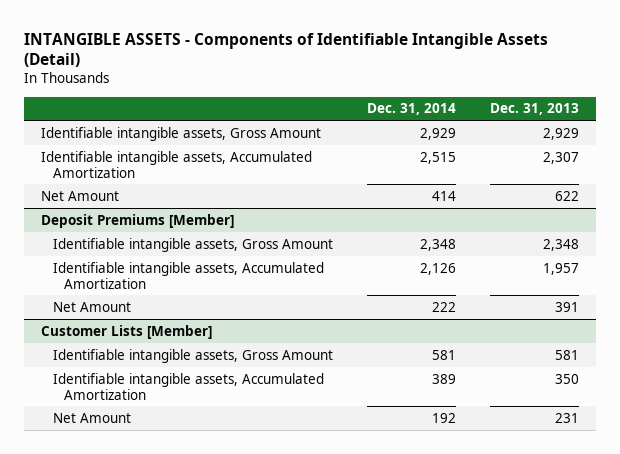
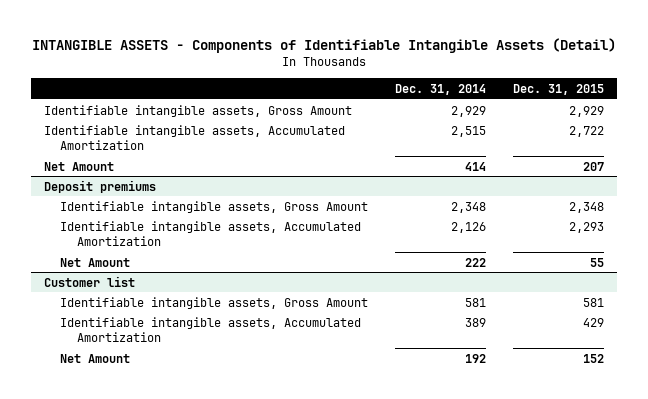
- | Dec. 31, 2014 | Dec. 31, 2013
+ | Dec. 31, 2014 | Dec. 31, 2015
- Deposit Premiums [Member]
+ Deposit premiums
- Customer Lists [Member]
+ Customer list

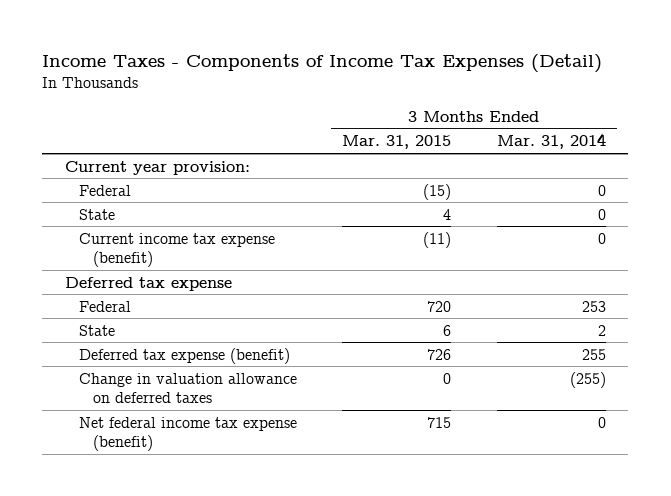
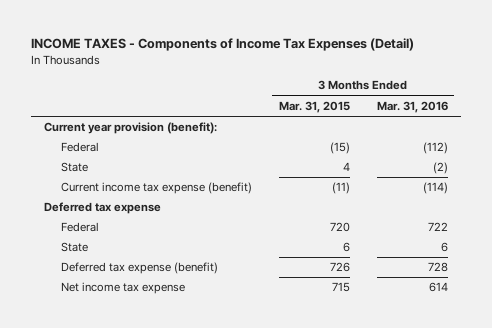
- Income Taxes - Components of Income Tax Expenses (Detail)
+ INCOME TAXES - Components of Income Tax Expenses (Detail)
- | 3 Months Ended Mar. 31, 2015 | 3 Months Ended Mar. 31, 2014
+ | 3 Months Ended Mar. 31, 2015 | 3 Months Ended Mar. 31, 2016
- Current year provision:
+ Current year provision (benefit):
- Change in valuation allowance on deferred taxes | 0 | (255)
- Net federal income tax expense (benefit) | 715 | 0
+ Net income tax expense | 715 | 614

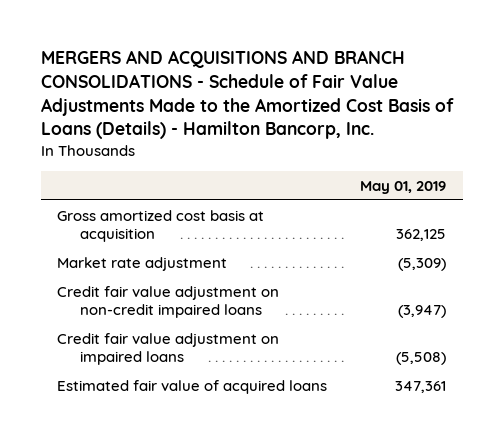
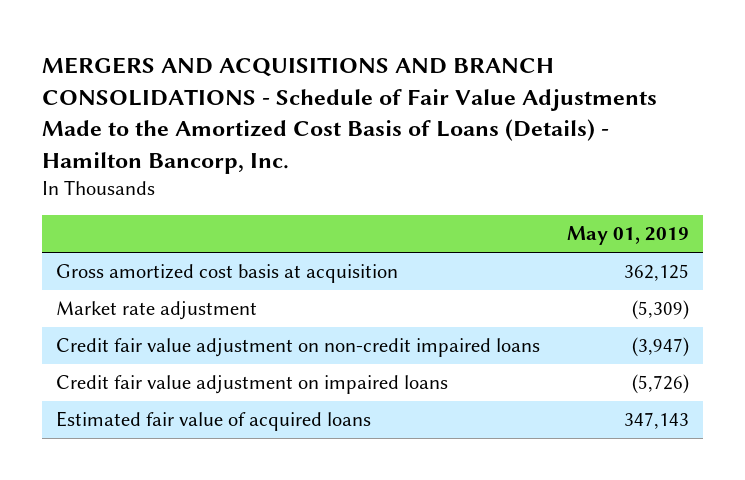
- Credit fair value adjustment on impaired loans | (5,508)
- Estimated fair value of acquired loans | 347,361
+ Credit fair value adjustment on impaired loans | (5,726)
+ Estimated fair value of acquired loans | 347,143

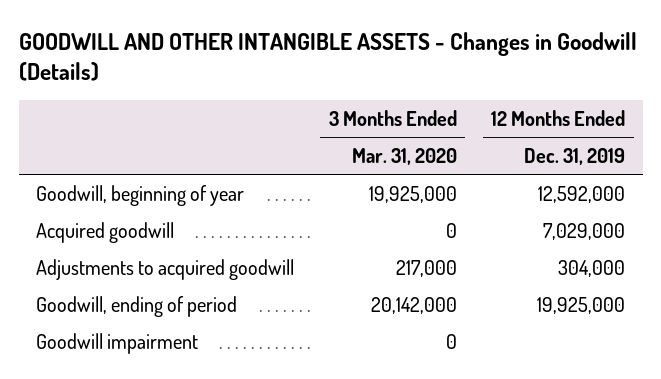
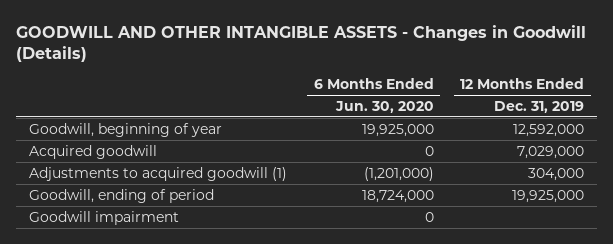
- | 3 Months Ended Mar. 31, 2020 | 12 Months Ended Dec. 31, 2019
+ | 6 Months Ended Jun. 30, 2020 | 12 Months Ended Dec. 31, 2019
- Adjustments to acquired goodwill | 217,000 | 304,000
+ Adjustments to acquired goodwill (1) | (1,201,000) | 304,000

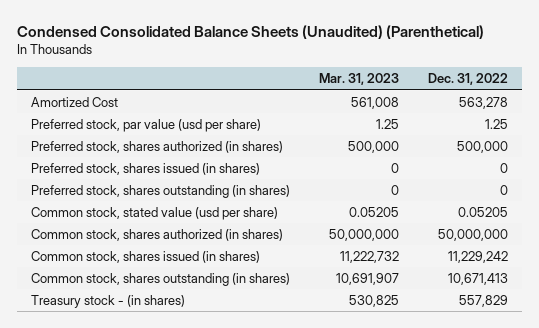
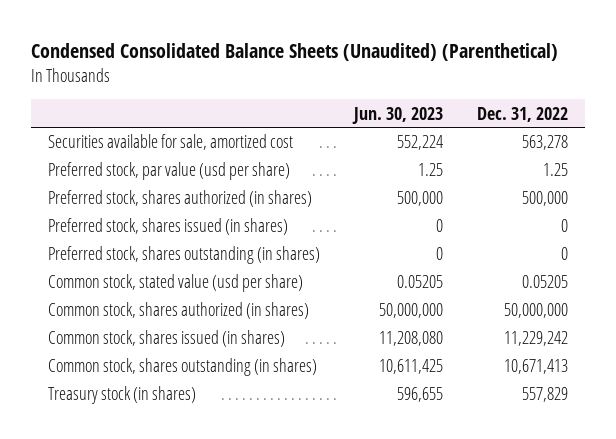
- | Mar. 31, 2023 | Dec. 31, 2022
+ | Jun. 30, 2023 | Dec. 31, 2022
- Amortized Cost | 561,008 | 563,278
+ Securities available for sale, amortized cost | 552,224 | 563,278
- Treasury stock - (in shares) | 530,825 | 557,829
+ Treasury stock (in shares) | 596,655 | 557,829

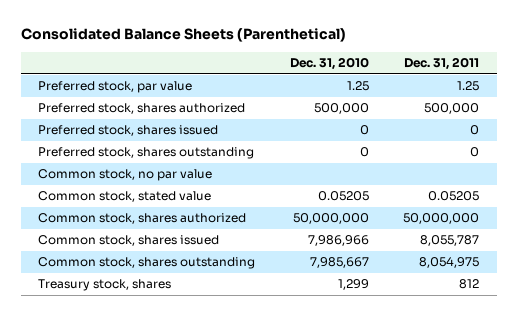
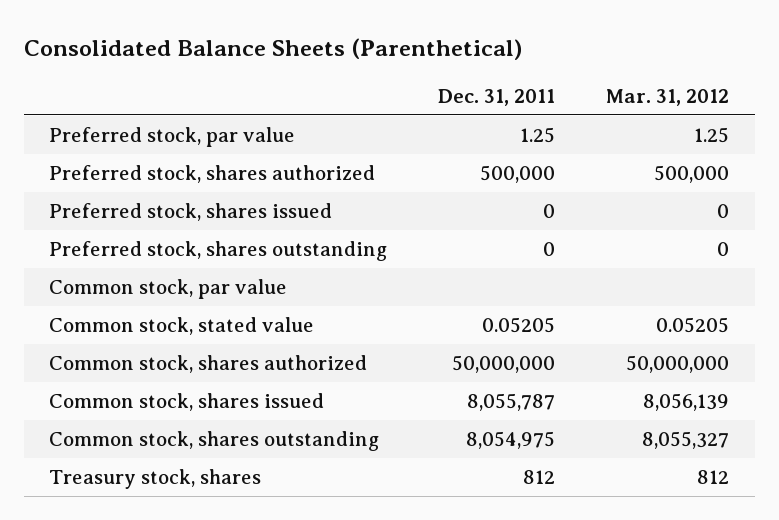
- | Dec. 31, 2010 | Dec. 31, 2011
+ | Dec. 31, 2011 | Mar. 31, 2012
- Common stock, no par value
+ Common stock, par value

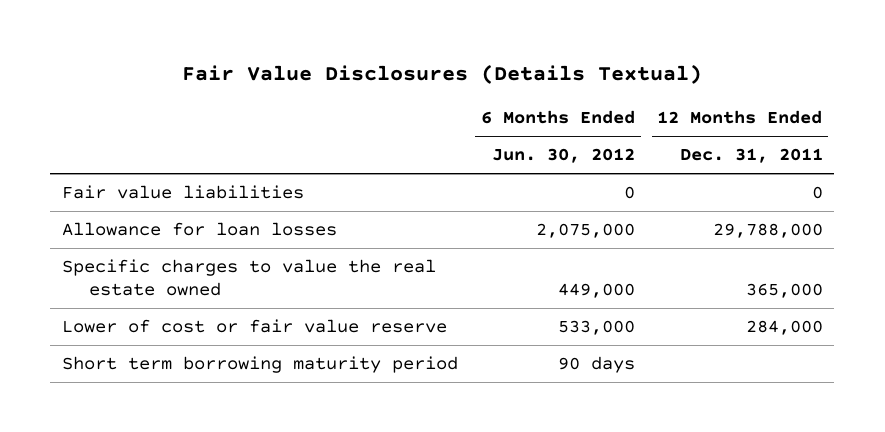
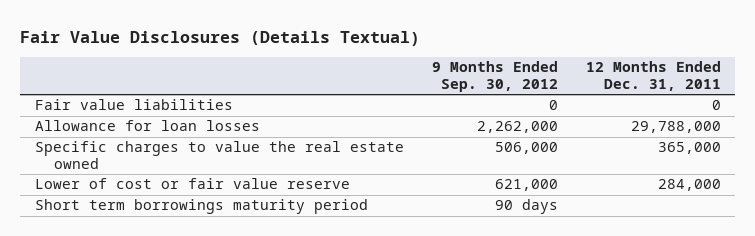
- | 6 Months Ended Jun. 30, 2012 | 12 Months Ended Dec. 31, 2011
+ | 9 Months Ended Sep. 30, 2012 | 12 Months Ended Dec. 31, 2011
- Short term borrowing maturity period | 90 days |
+ Short term borrowings maturity period | 90 days |

